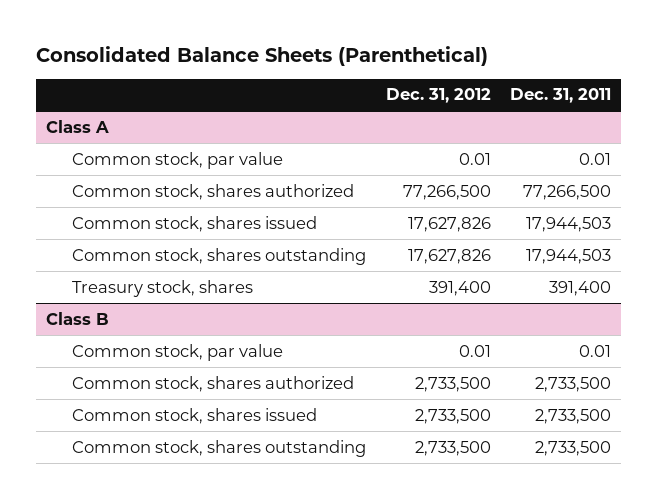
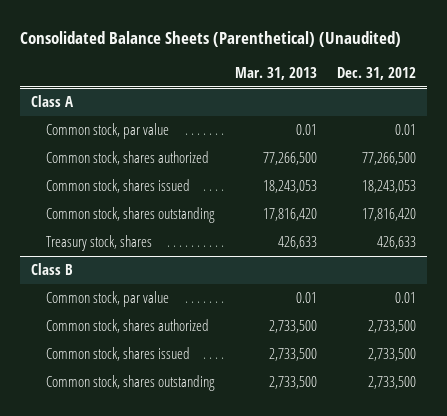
- Consolidated Balance Sheets (Parenthetical)
+ Consolidated Balance Sheets (Parenthetical) (Unaudited)
- | Dec. 31, 2012 | Dec. 31, 2011
+ | Mar. 31, 2013 | Dec. 31, 2012
@ Class A
- Common stock, shares issued | 17,627,826 | 17,944,503
- Common stock, shares outstanding | 17,627,826 | 17,944,503
- Treasury stock, shares | 391,400 | 391,400
+ Common stock, shares issued | 18,243,053 | 18,243,053
+ Common stock, shares outstanding | 17,816,420 | 17,816,420
+ Treasury stock, shares | 426,633 | 426,633

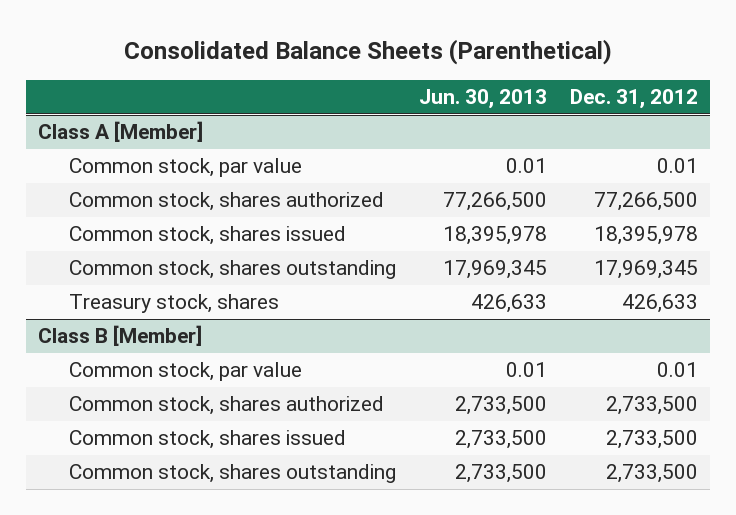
- Consolidated Balance Sheets (Parenthetical) (Unaudited)
+ Consolidated Balance Sheets (Parenthetical)
- | Mar. 31, 2013 | Dec. 31, 2012
+ | Jun. 30, 2013 | Dec. 31, 2012
- Class A
+ Class A [Member]
- Common stock, shares issued | 18,243,053 | 18,243,053
- Common stock, shares outstanding | 17,816,420 | 17,816,420
+ Common stock, shares issued | 18,395,978 | 18,395,978
+ Common stock, shares outstanding | 17,969,345 | 17,969,345
- Class B
+ Class B [Member]

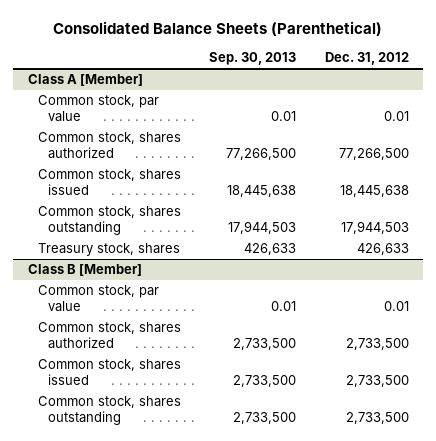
- | Jun. 30, 2013 | Dec. 31, 2012
+ | Sep. 30, 2013 | Dec. 31, 2012
@ Class A [Member]
- Common stock, shares issued | 18,395,978 | 18,395,978
- Common stock, shares outstanding | 17,969,345 | 17,969,345
+ Common stock, shares issued | 18,445,638 | 18,445,638
+ Common stock, shares outstanding | 17,944,503 | 17,944,503

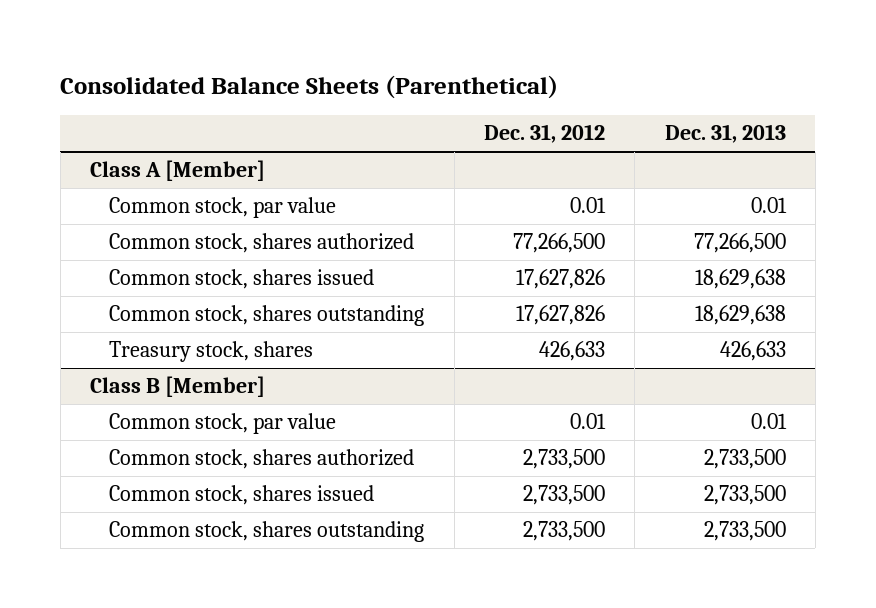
- | Sep. 30, 2013 | Dec. 31, 2012
+ | Dec. 31, 2012 | Dec. 31, 2013
@ Class A [Member]
- Common stock, shares issued | 18,445,638 | 18,445,638
- Common stock, shares outstanding | 17,944,503 | 17,944,503
+ Common stock, shares issued | 17,627,826 | 18,629,638
+ Common stock, shares outstanding | 17,627,826 | 18,629,638

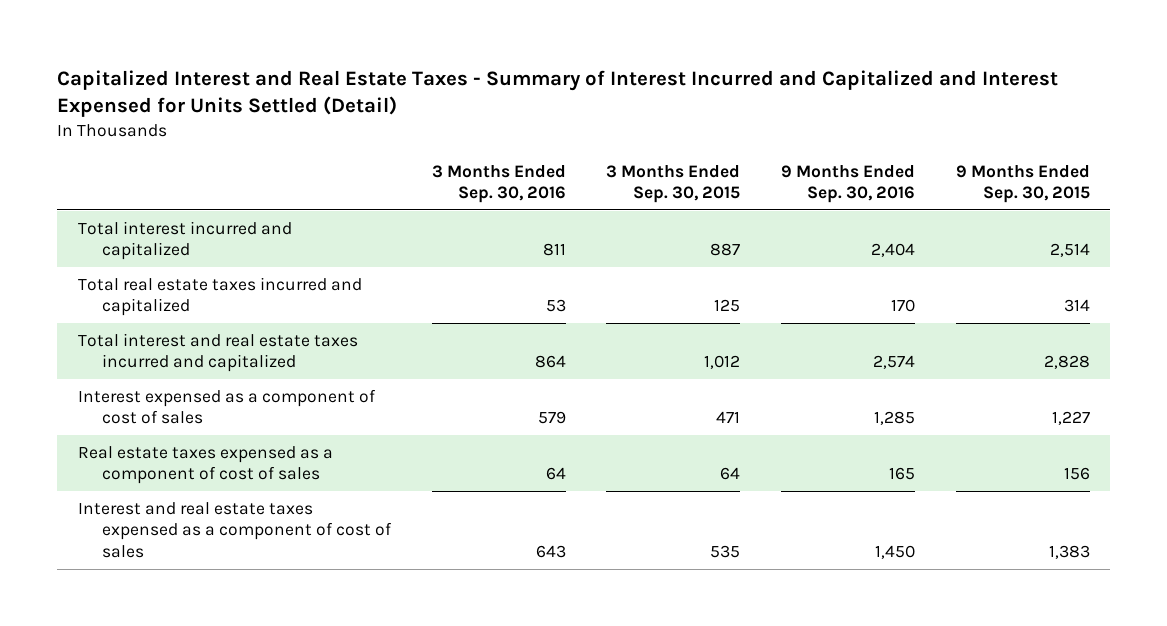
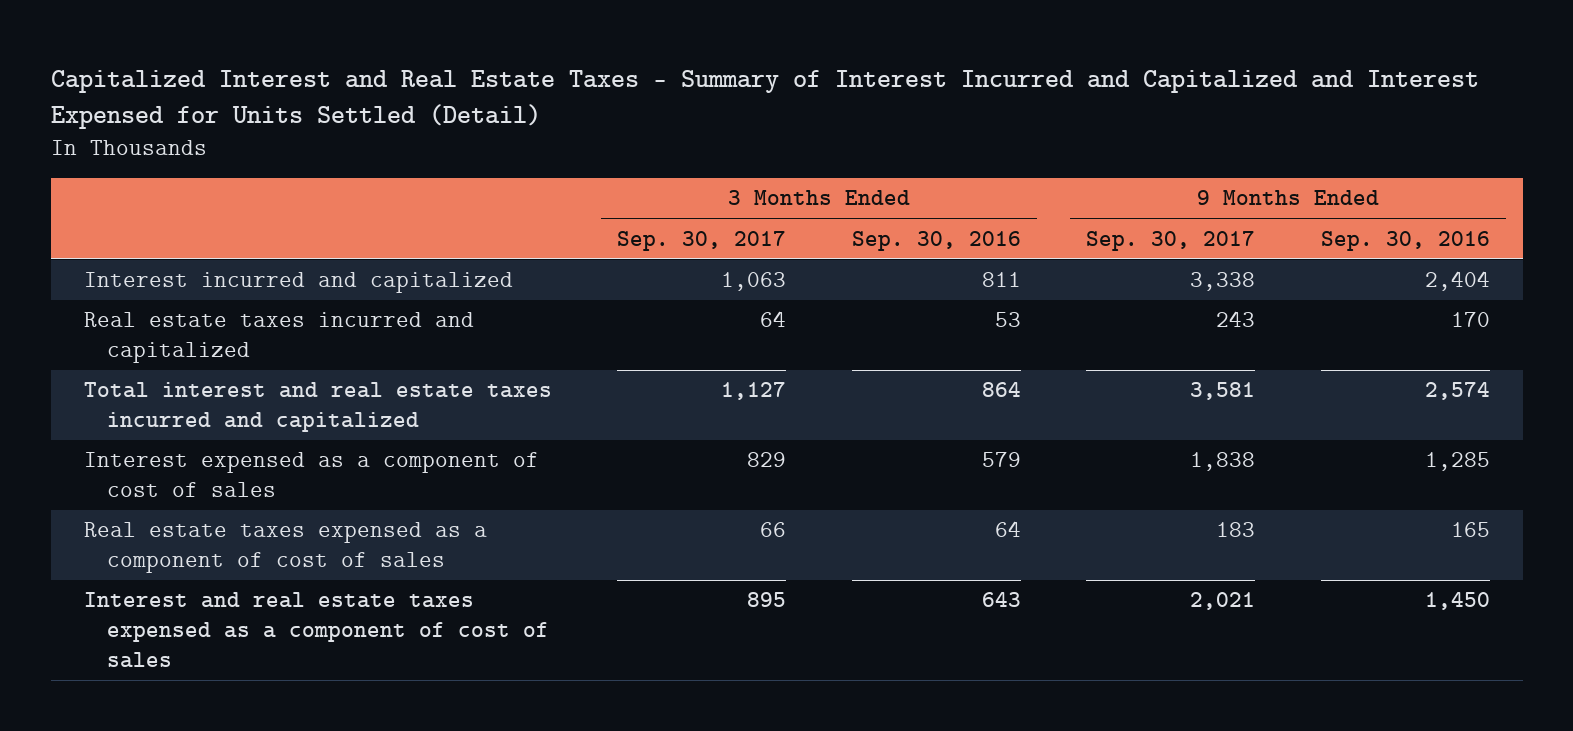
- | 3 Months Ended Sep. 30, 2016 | 3 Months Ended Sep. 30, 2015 | 9 Months Ended Sep. 30, 2016 | 9 Months Ended Sep. 30, 2015
+ | 3 Months Ended Sep. 30, 2017 | 3 Months Ended Sep. 30, 2016 | 9 Months Ended Sep. 30, 2017 | 9 Months Ended Sep. 30, 2016
- Total interest incurred and capitalized | 811 | 887 | 2,404 | 2,514
- Total real estate taxes incurred and capitalized | 53 | 125 | 170 | 314
+ Interest incurred and capitalized | 1,063 | 811 | 3,338 | 2,404
+ Real estate taxes incurred and capitalized | 64 | 53 | 243 | 170

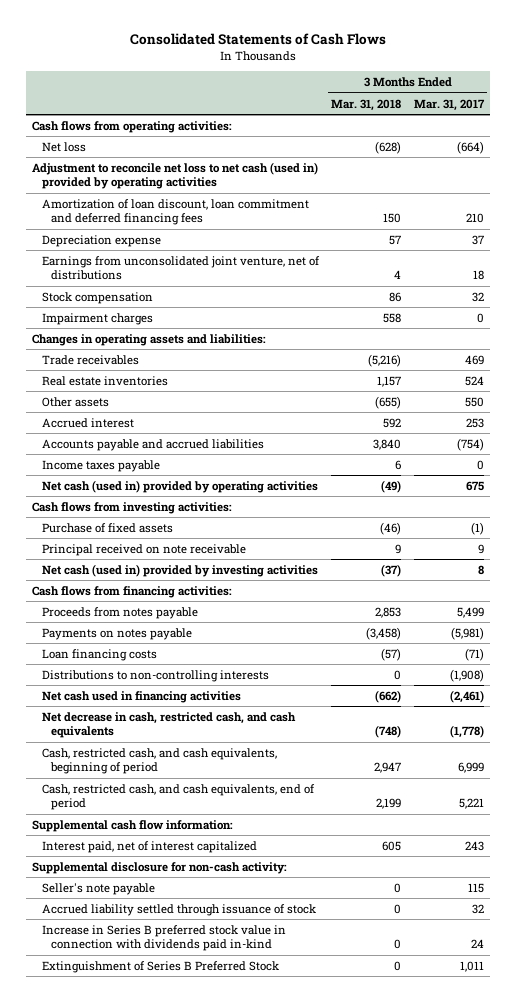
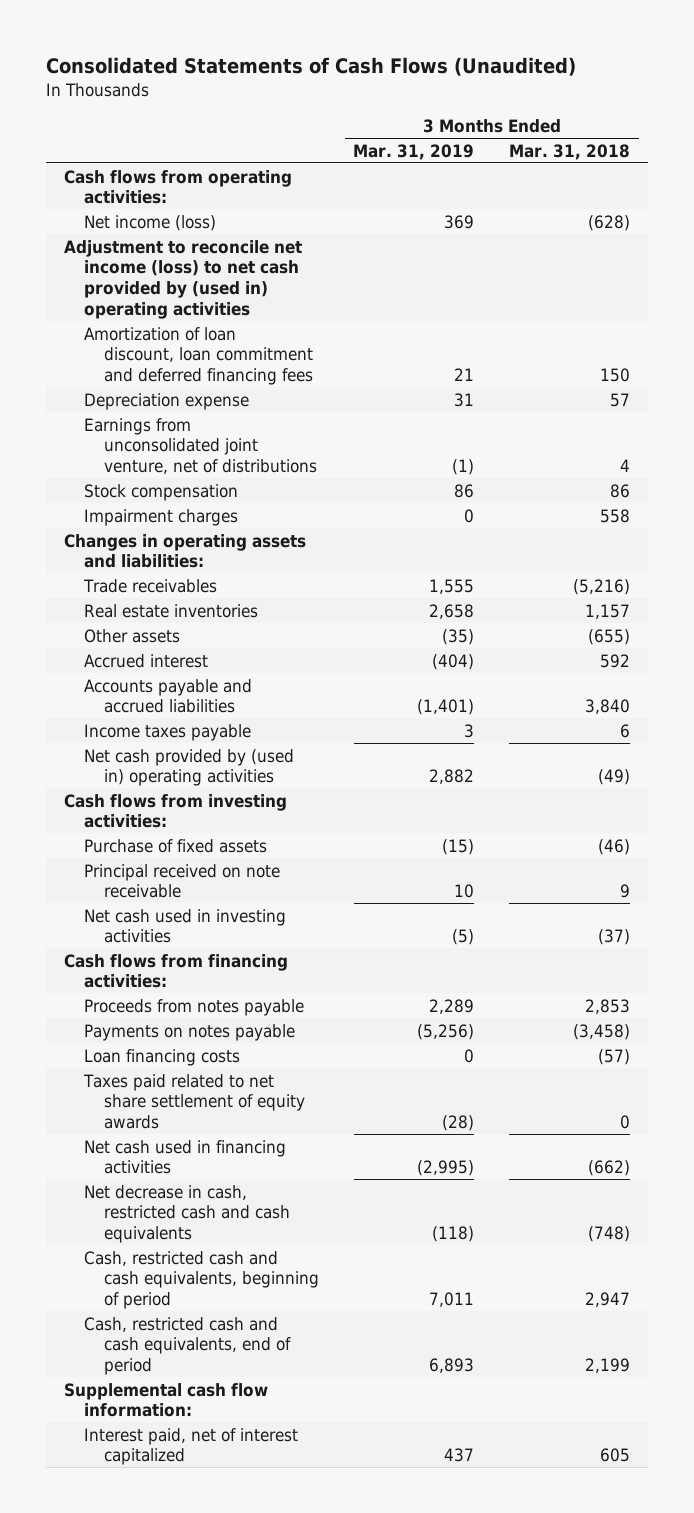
- Consolidated Statements of Cash Flows
+ Consolidated Statements of Cash Flows (Unaudited)
- | 3 Months Ended Mar. 31, 2018 | 3 Months Ended Mar. 31, 2017
+ | 3 Months Ended Mar. 31, 2019 | 3 Months Ended Mar. 31, 2018
- Net loss | (628) | (664)
- Adjustment to reconcile net loss to net cash (used in) provided by operating activities
+ Net income (loss) | 369 | (628)
+ Adjustment to reconcile net income (loss) to net cash provided by (used in) operating activities
- Net cash (used in) provided by operating activities | (49) | 675
+ Net cash provided by (used in) operating activities | 2,882 | (49)
- Net cash (used in) provided by investing activities | (37) | 8
+ Net cash used in investing activities | (5) | (37)
- Distributions to non-controlling interests | 0 | (1,908)
+ Taxes paid related to net share settlement of equity awards | (28) | 0
- Net decrease in cash, restricted cash, and cash equivalents | (748) | (1,778)
- Cash, restricted cash, and cash equivalents, beginning of period | 2,947 | 6,999
- Cash, restricted cash, and cash equivalents, end of period | 2,199 | 5,221
+ Net decrease in cash, restricted cash and cash equivalents | (118) | (748)
+ Cash, restricted cash and cash equivalents, beginning of period | 7,011 | 2,947
+ Cash, restricted cash and cash equivalents, end of period | 6,893 | 2,199
- Supplemental disclosure for non-cash activity:
- Seller's note payable | 0 | 115
- Accrued liability settled through issuance of stock | 0 | 32
- Increase in Series B preferred stock value in connection with dividends paid in-kind | 0 | 24
- Extinguishment of Series B Preferred Stock | 0 | 1,011

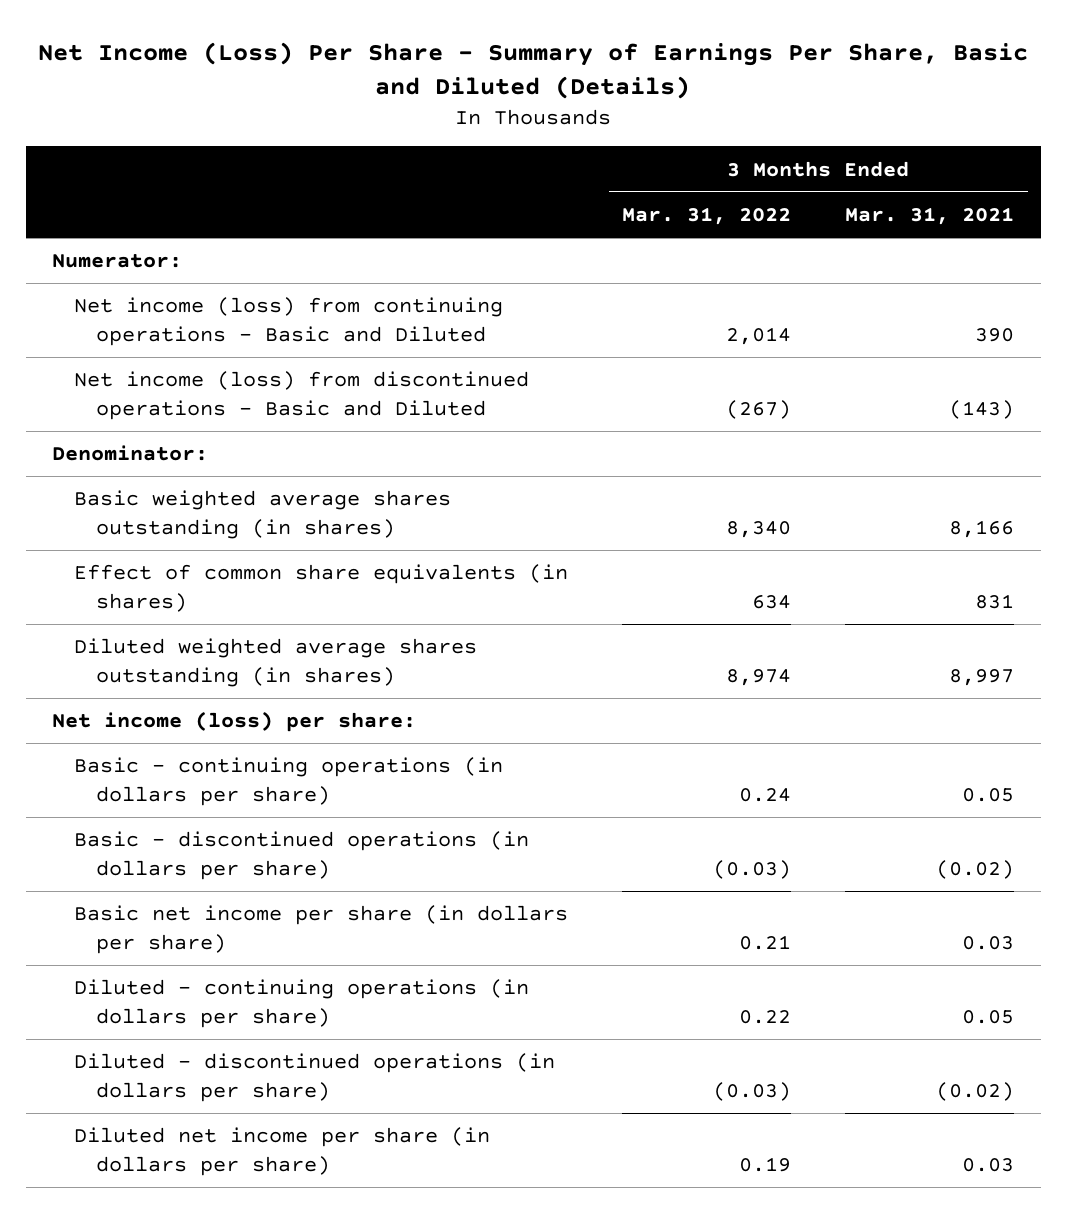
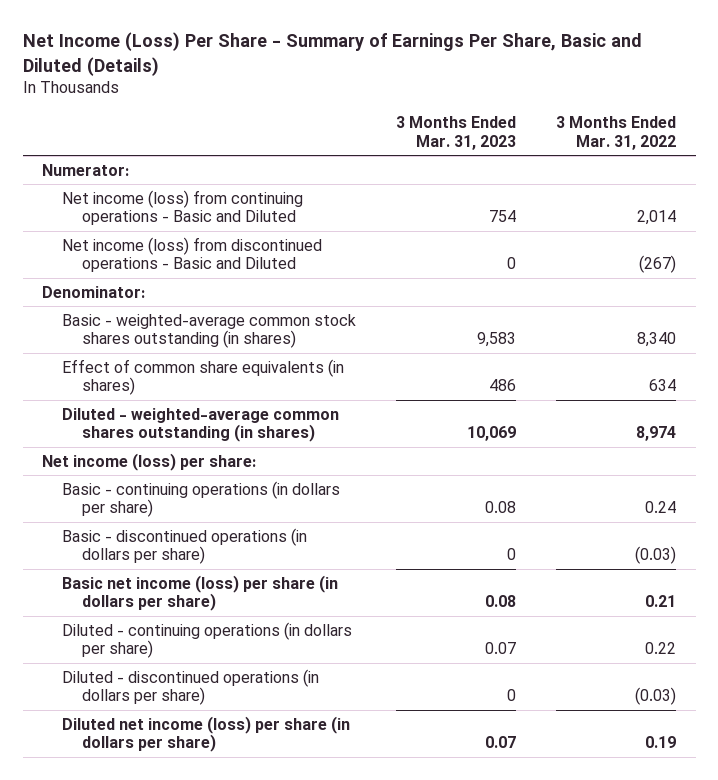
- | 3 Months Ended Mar. 31, 2022 | 3 Months Ended Mar. 31, 2021
+ | 3 Months Ended Mar. 31, 2023 | 3 Months Ended Mar. 31, 2022
- Basic weighted average shares outstanding (in shares) | 8,340 | 8,166
+ Basic - weighted-average common stock shares outstanding (in shares) | 9,583 | 8,340
- Diluted weighted average shares outstanding (in shares) | 8,974 | 8,997
+ Diluted - weighted-average common shares outstanding (in shares) | 10,069 | 8,974
- Basic net income per share (in dollars per share) | 0.21 | 0.03
+ Basic net income (loss) per share (in dollars per share) | 0.08 | 0.21
- Diluted net income per share (in dollars per share) | 0.19 | 0.03
+ Diluted net income (loss) per share (in dollars per share) | 0.07 | 0.19

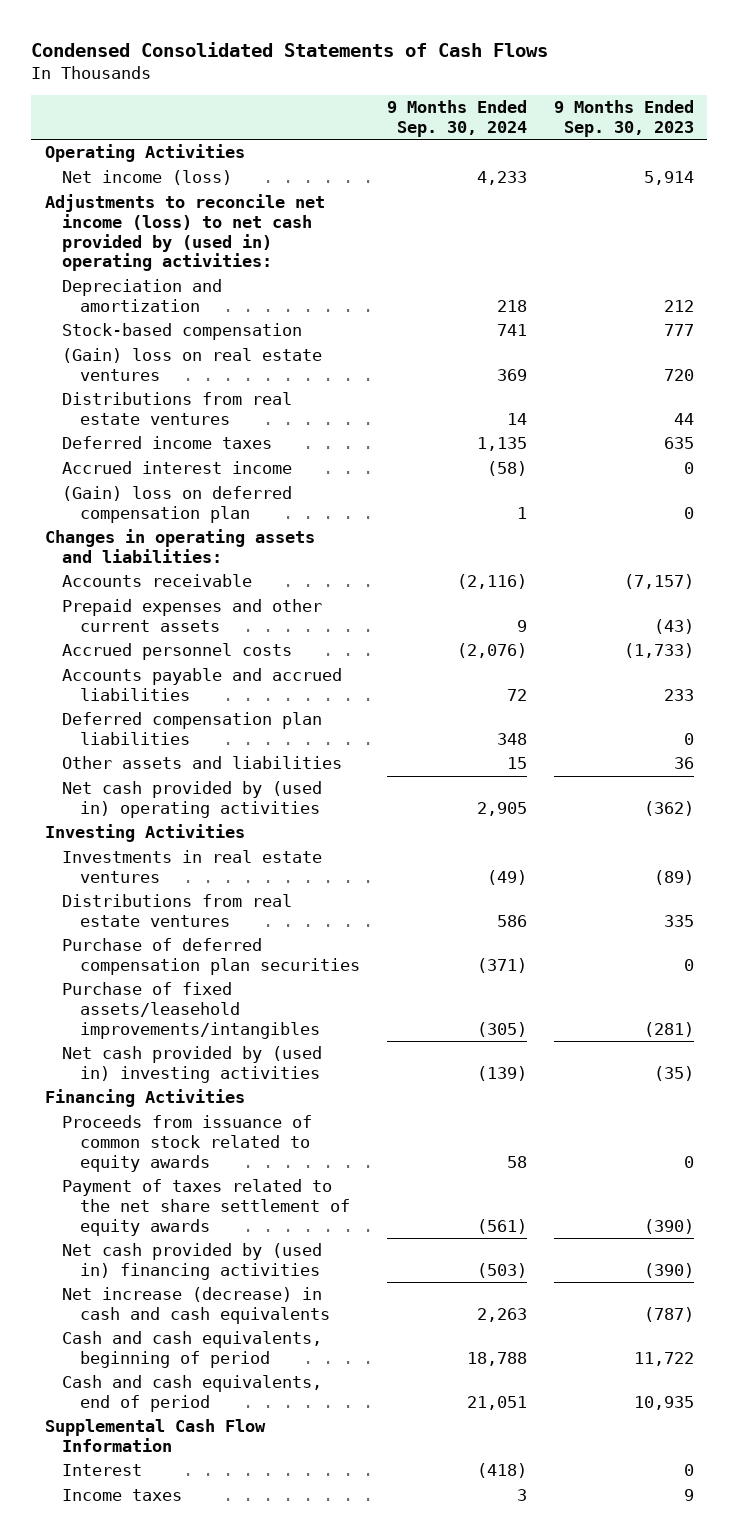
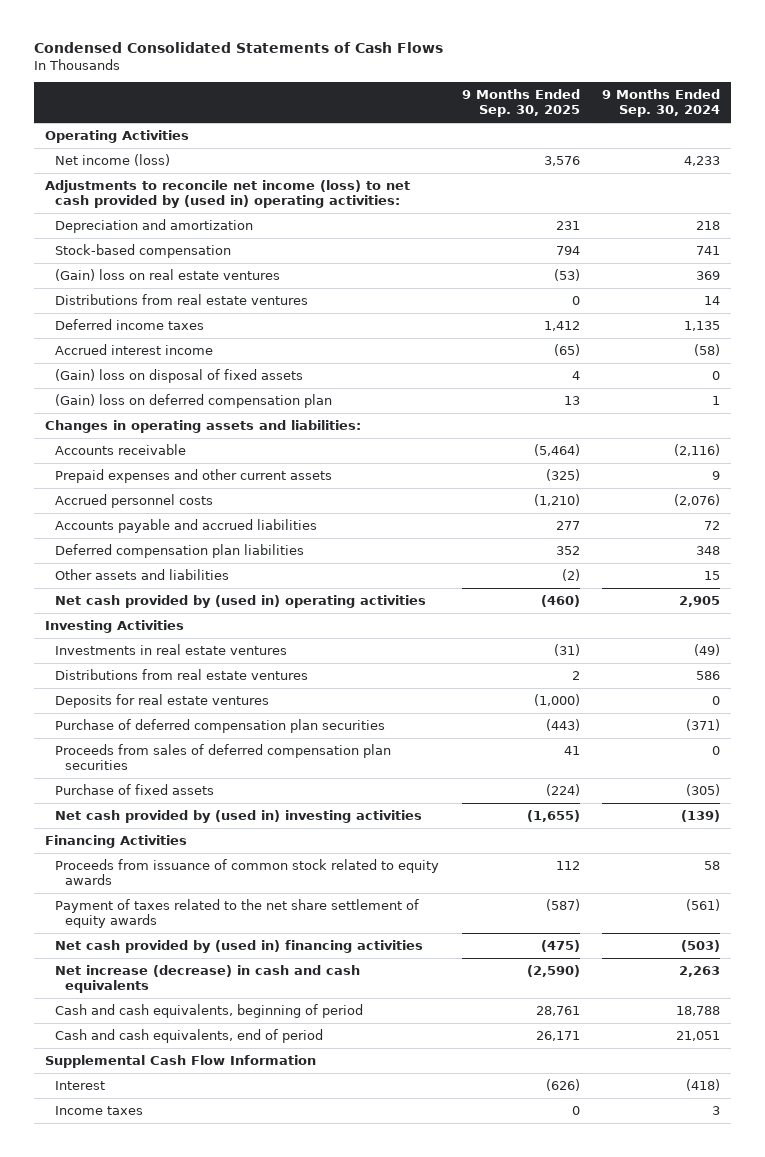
- | 9 Months Ended Sep. 30, 2024 | 9 Months Ended Sep. 30, 2023
+ | 9 Months Ended Sep. 30, 2025 | 9 Months Ended Sep. 30, 2024
+ (Gain) loss on disposal of fixed assets | 4 | 0
+ Deposits for real estate ventures | (1,000) | 0
- Purchase of fixed assets/leasehold improvements/intangibles | (305) | (281)
+ Proceeds from sales of deferred compensation plan securities | 41 | 0
+ Purchase of fixed assets | (224) | (305)

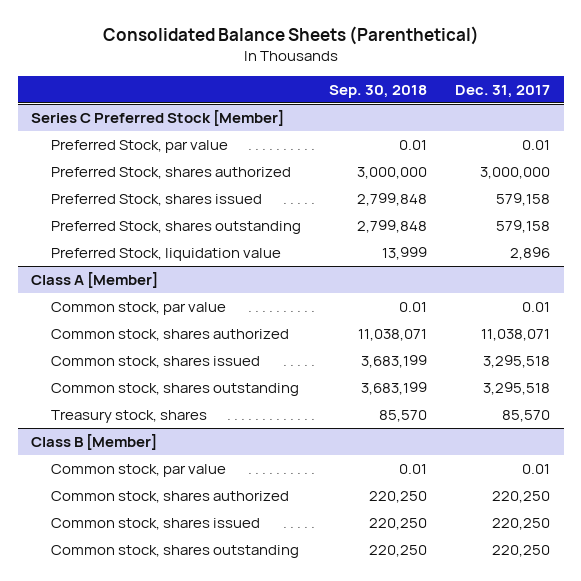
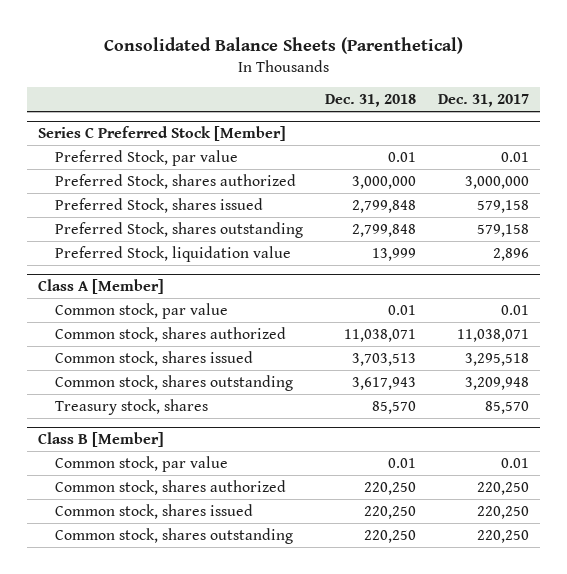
- | Sep. 30, 2018 | Dec. 31, 2017
+ | Dec. 31, 2018 | Dec. 31, 2017
@ Class A [Member]
- Common stock, shares outstanding | 3,683,199 | 3,295,518
+ Common stock, shares outstanding | 3,617,943 | 3,209,948

